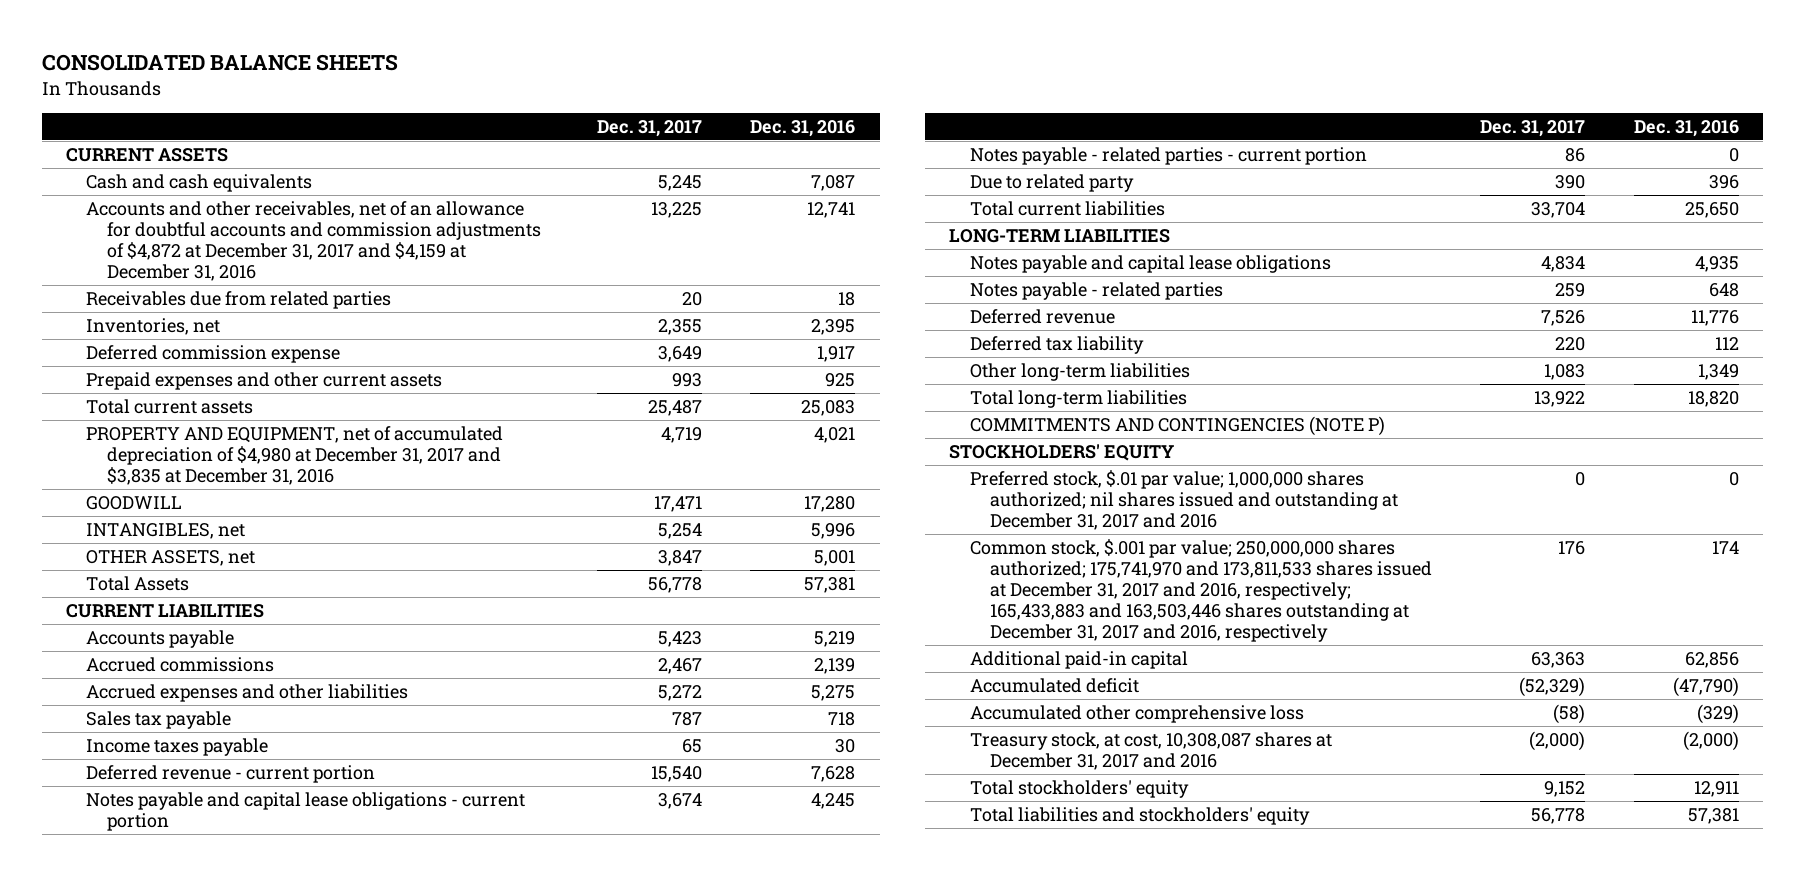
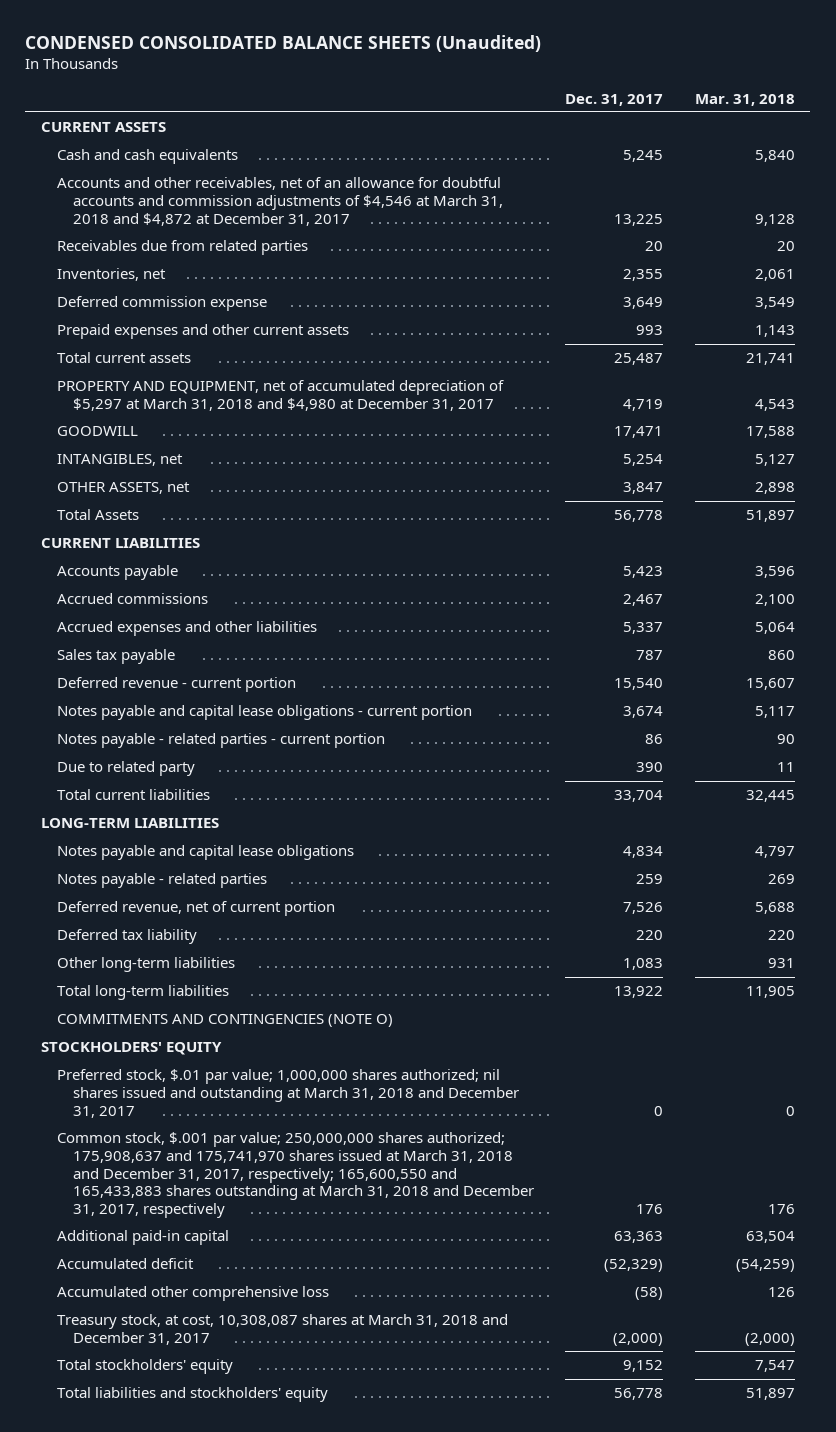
- CONSOLIDATED BALANCE SHEETS
+ CONDENSED CONSOLIDATED BALANCE SHEETS (Unaudited)
- | Dec. 31, 2017 | Dec. 31, 2016
+ | Dec. 31, 2017 | Mar. 31, 2018
- Accounts and other receivables, net of an allowance for doubtful accounts and commission adjustments of $4,872 at December 31, 2017 and $4,159 at December 31, 2016 | 13,225 | 12,741
+ Accounts and other receivables, net of an allowance for doubtful accounts and commission adjustments of $4,546 at March 31, 2018 and $4,872 at December 31, 2017 | 13,225 | 9,128
- PROPERTY AND EQUIPMENT, net of accumulated depreciation of $4,980 at December 31, 2017 and $3,835 at December 31, 2016 | 4,719 | 4,021
+ PROPERTY AND EQUIPMENT, net of accumulated depreciation of $5,297 at March 31, 2018 and $4,980 at December 31, 2017 | 4,719 | 4,543
- Accrued expenses and other liabilities | 5,272 | 5,275
+ Accrued expenses and other liabilities | 5,337 | 5,064
- Income taxes payable | 65 | 30
- Deferred revenue | 7,526 | 11,776
+ Deferred revenue, net of current portion | 7,526 | 5,688
- COMMITMENTS AND CONTINGENCIES (NOTE P)
+ COMMITMENTS AND CONTINGENCIES (NOTE O)
- Preferred stock, $.01 par value; 1,000,000 shares authorized; nil shares issued and outstanding at December 31, 2017 and 2016 | 0 | 0
- Common stock, $.001 par value; 250,000,000 shares authorized; 175,741,970 and 173,811,533 shares issued at December 31, 2017 and 2016, respectively; 165,433,883 and 163,503,446 shares outstanding at December 31, 2017 and 2016, respectively | 176 | 174
+ Preferred stock, $.01 par value; 1,000,000 shares authorized; nil shares issued and outstanding at March 31, 2018 and December 31, 2017 | 0 | 0
+ Common stock, $.001 par value; 250,000,000 shares authorized; 175,908,637 and 175,741,970 shares issued at March 31, 2018 and December 31, 2017, respectively; 165,600,550 and 165,433,883 shares outstanding at March 31, 2018 and December 31, 2017, respectively | 176 | 176
- Treasury stock, at cost, 10,308,087 shares at December 31, 2017 and 2016 | (2,000) | (2,000)
+ Treasury stock, at cost, 10,308,087 shares at March 31, 2018 and December 31, 2017 | (2,000) | (2,000)

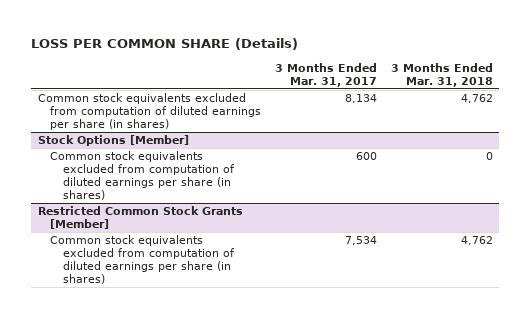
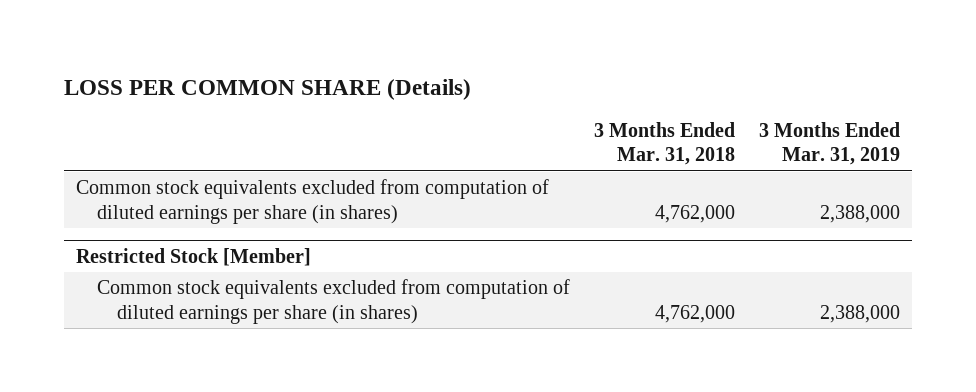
- | 3 Months Ended Mar. 31, 2017 | 3 Months Ended Mar. 31, 2018
+ | 3 Months Ended Mar. 31, 2018 | 3 Months Ended Mar. 31, 2019
- Common stock equivalents excluded from computation of diluted earnings per share (in shares) | 8,134 | 4,762
- Stock Options [Member]
- Common stock equivalents excluded from computation of diluted earnings per share (in shares) | 600 | 0
- Restricted Common Stock Grants [Member]
- Common stock equivalents excluded from computation of diluted earnings per share (in shares) | 7,534 | 4,762
+ Common stock equivalents excluded from computation of diluted earnings per share (in shares) | 4,762,000 | 2,388,000
+ Restricted Stock [Member]
+ Common stock equivalents excluded from computation of diluted earnings per share (in shares) | 4,762,000 | 2,388,000

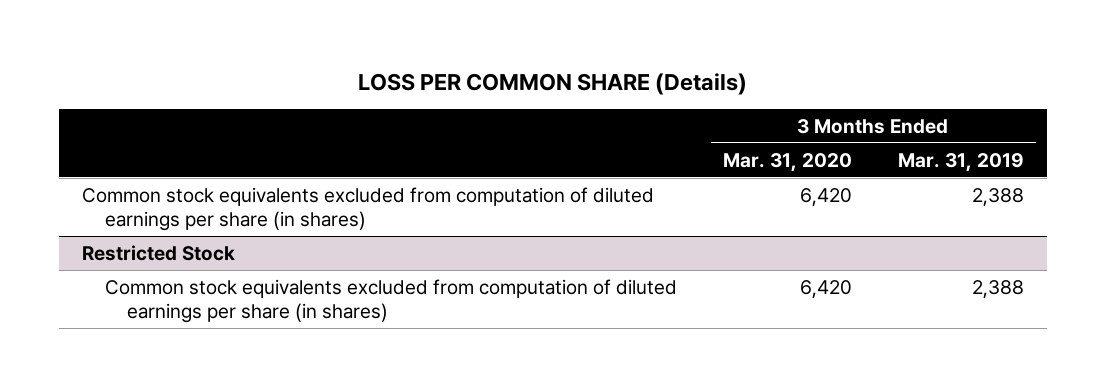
- | 3 Months Ended Mar. 31, 2018 | 3 Months Ended Mar. 31, 2019
+ | 3 Months Ended Mar. 31, 2020 | 3 Months Ended Mar. 31, 2019
- Common stock equivalents excluded from computation of diluted earnings per share (in shares) | 4,762,000 | 2,388,000
- Restricted Stock [Member]
- Common stock equivalents excluded from computation of diluted earnings per share (in shares) | 4,762,000 | 2,388,000
+ Common stock equivalents excluded from computation of diluted earnings per share (in shares) | 6,420 | 2,388
+ Restricted Stock
+ Common stock equivalents excluded from computation of diluted earnings per share (in shares) | 6,420 | 2,388

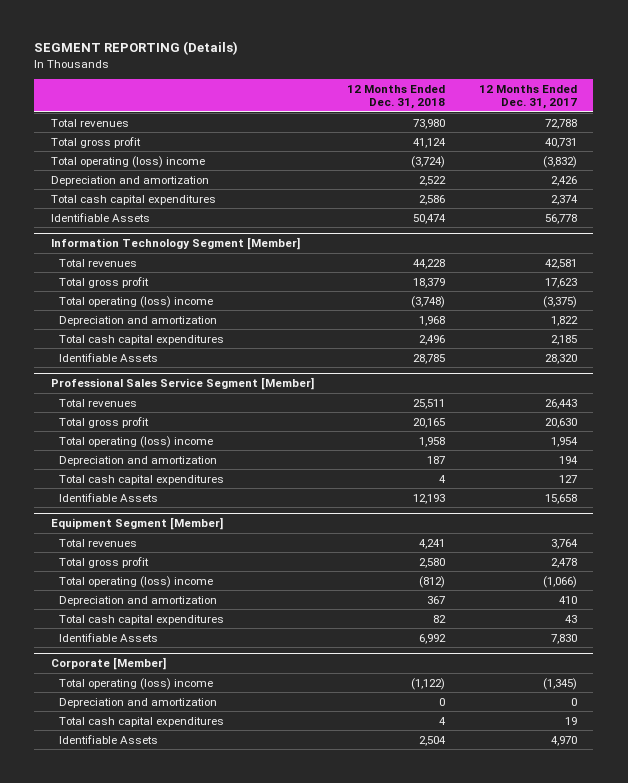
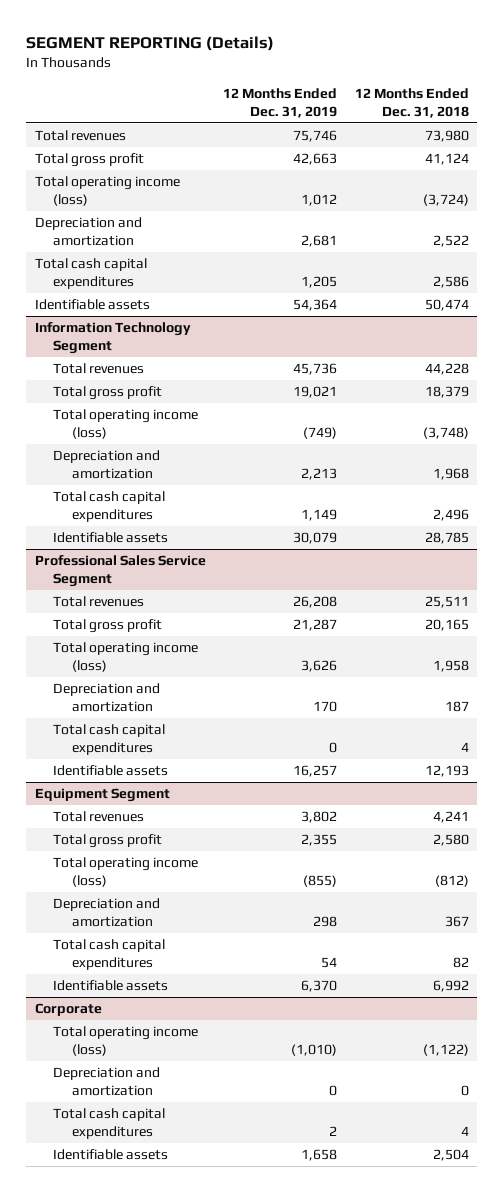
- | 12 Months Ended Dec. 31, 2018 | 12 Months Ended Dec. 31, 2017
+ | 12 Months Ended Dec. 31, 2019 | 12 Months Ended Dec. 31, 2018
- Total operating (loss) income | (3,724) | (3,832)
+ Total operating income (loss) | 1,012 | (3,724)
- Identifiable Assets | 50,474 | 56,778
- Information Technology Segment [Member]
+ Identifiable assets | 54,364 | 50,474
+ Information Technology Segment
- Total operating (loss) income | (3,748) | (3,375)
+ Total operating income (loss) | (749) | (3,748)
- Identifiable Assets | 28,785 | 28,320
- Professional Sales Service Segment [Member]
+ Identifiable assets | 30,079 | 28,785
+ Professional Sales Service Segment
- Total operating (loss) income | 1,958 | 1,954
+ Total operating income (loss) | 3,626 | 1,958
- Identifiable Assets | 12,193 | 15,658
- Equipment Segment [Member]
+ Identifiable assets | 16,257 | 12,193
+ Equipment Segment
- Total operating (loss) income | (812) | (1,066)
+ Total operating income (loss) | (855) | (812)
- Identifiable Assets | 6,992 | 7,830
- Corporate [Member]
- Total operating (loss) income | (1,122) | (1,345)
+ Identifiable assets | 6,370 | 6,992
+ Corporate
+ Total operating income (loss) | (1,010) | (1,122)
- Identifiable Assets | 2,504 | 4,970
+ Identifiable assets | 1,658 | 2,504

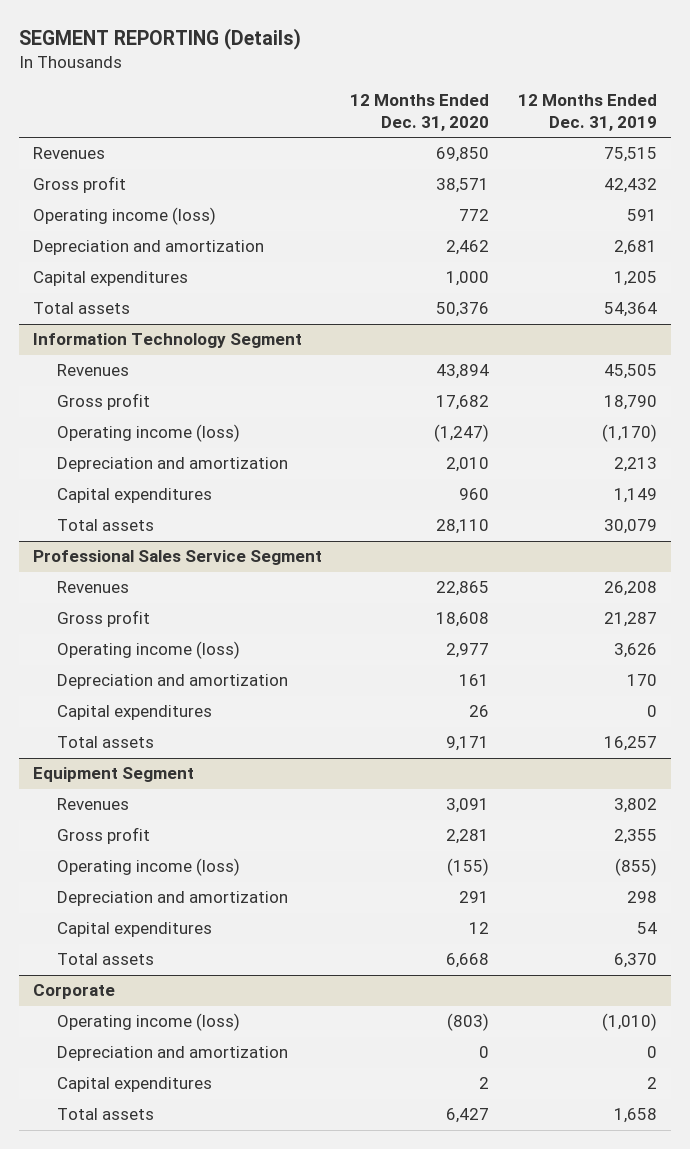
- | 12 Months Ended Dec. 31, 2019 | 12 Months Ended Dec. 31, 2018
+ | 12 Months Ended Dec. 31, 2020 | 12 Months Ended Dec. 31, 2019
- Total revenues | 75,746 | 73,980
- Total gross profit | 42,663 | 41,124
- Total operating income (loss) | 1,012 | (3,724)
+ Revenues | 69,850 | 75,515
+ Gross profit | 38,571 | 42,432
+ Operating income (loss) | 772 | 591
- Total cash capital expenditures | 1,205 | 2,586
- Identifiable assets | 54,364 | 50,474
+ Capital expenditures | 1,000 | 1,205
+ Total assets | 50,376 | 54,364
@ Information Technology Segment
- Total revenues | 45,736 | 44,228
- Total gross profit | 19,021 | 18,379
- Total operating income (loss) | (749) | (3,748)
+ Revenues | 43,894 | 45,505
+ Gross profit | 17,682 | 18,790
+ Operating income (loss) | (1,247) | (1,170)
- Total cash capital expenditures | 1,149 | 2,496
- Identifiable assets | 30,079 | 28,785
+ Capital expenditures | 960 | 1,149
+ Total assets | 28,110 | 30,079
@ Professional Sales Service Segment
- Total revenues | 26,208 | 25,511
- Total gross profit | 21,287 | 20,165
- Total operating income (loss) | 3,626 | 1,958
+ Revenues | 22,865 | 26,208
+ Gross profit | 18,608 | 21,287
+ Operating income (loss) | 2,977 | 3,626
- Total cash capital expenditures | 0 | 4
- Identifiable assets | 16,257 | 12,193
+ Capital expenditures | 26 | 0
+ Total assets | 9,171 | 16,257
@ Equipment Segment
- Total revenues | 3,802 | 4,241
- Total gross profit | 2,355 | 2,580
- Total operating income (loss) | (855) | (812)
+ Revenues | 3,091 | 3,802
+ Gross profit | 2,281 | 2,355
+ Operating income (loss) | (155) | (855)
- Total cash capital expenditures | 54 | 82
- Identifiable assets | 6,370 | 6,992
+ Capital expenditures | 12 | 54
+ Total assets | 6,668 | 6,370
@ Corporate
- Total operating income (loss) | (1,010) | (1,122)
+ Operating income (loss) | (803) | (1,010)
- Total cash capital expenditures | 2 | 4
- Identifiable assets | 1,658 | 2,504
+ Capital expenditures | 2 | 2
+ Total assets | 6,427 | 1,658

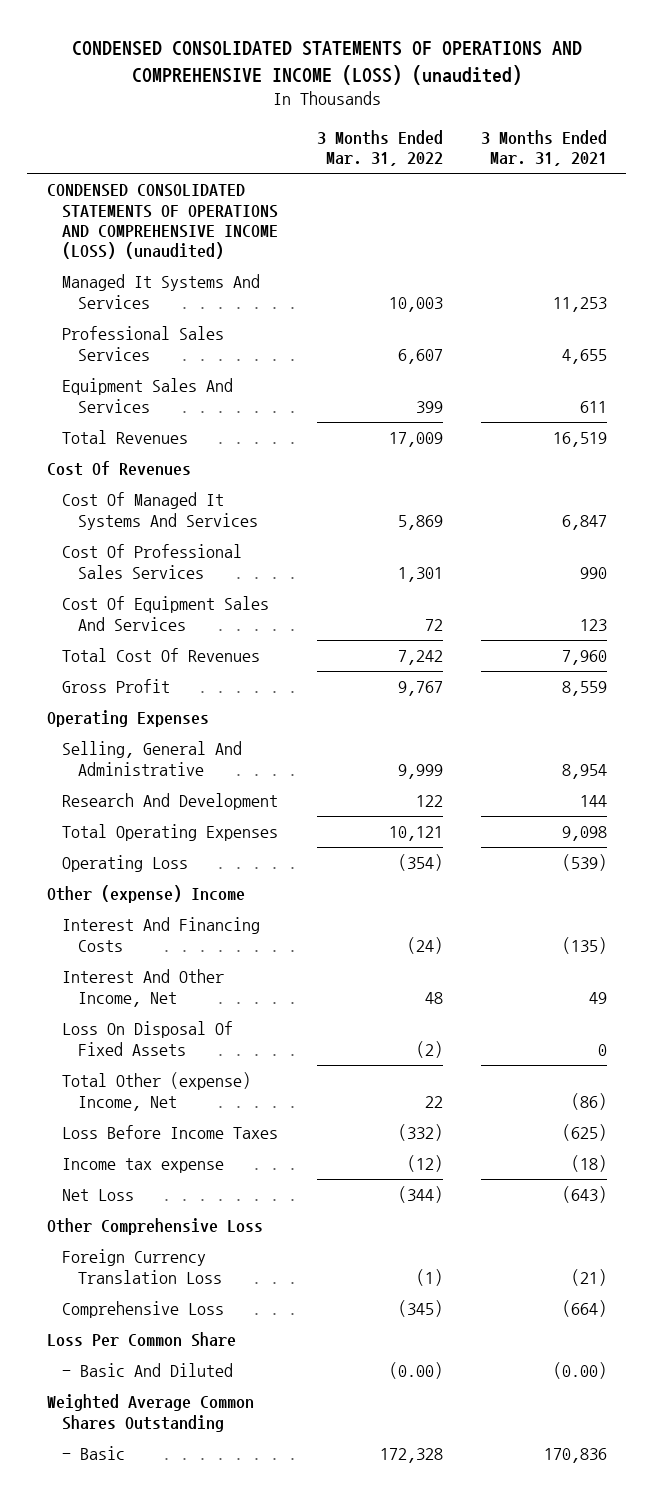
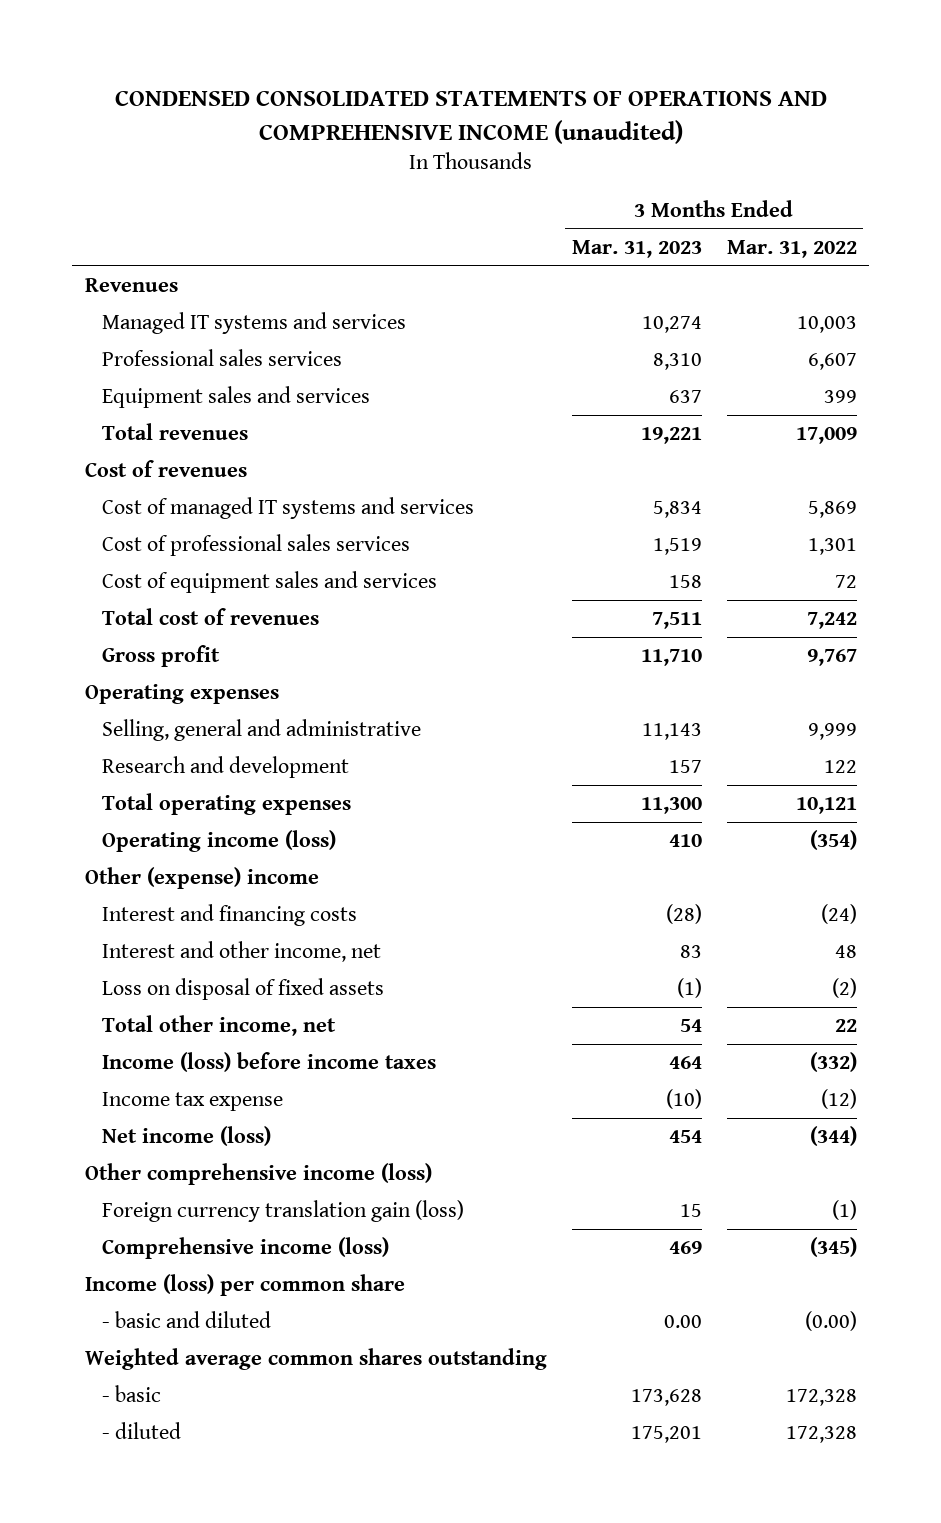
- CONDENSED CONSOLIDATED STATEMENTS OF OPERATIONS AND COMPREHENSIVE INCOME (LOSS) (unaudited)
+ CONDENSED CONSOLIDATED STATEMENTS OF OPERATIONS AND COMPREHENSIVE INCOME (unaudited)
- | 3 Months Ended Mar. 31, 2022 | 3 Months Ended Mar. 31, 2021
+ | 3 Months Ended Mar. 31, 2023 | 3 Months Ended Mar. 31, 2022
- CONDENSED CONSOLIDATED STATEMENTS OF OPERATIONS AND COMPREHENSIVE INCOME (LOSS) (unaudited)
- Managed It Systems And Services | 10,003 | 11,253
- Professional Sales Services | 6,607 | 4,655
- Equipment Sales And Services | 399 | 611
- Total Revenues | 17,009 | 16,519
- Cost Of Revenues
- Cost Of Managed It Systems And Services | 5,869 | 6,847
- Cost Of Professional Sales Services | 1,301 | 990
- Cost Of Equipment Sales And Services | 72 | 123
- Total Cost Of Revenues | 7,242 | 7,960
- Gross Profit | 9,767 | 8,559
- Operating Expenses
- Selling, General And Administrative | 9,999 | 8,954
- Research And Development | 122 | 144
- Total Operating Expenses | 10,121 | 9,098
- Operating Loss | (354) | (539)
- Other (expense) Income
- Interest And Financing Costs | (24) | (135)
- Interest And Other Income, Net | 48 | 49
- Loss On Disposal Of Fixed Assets | (2) | 0
- Total Other (expense) Income, Net | 22 | (86)
- Loss Before Income Taxes | (332) | (625)
+ Revenues
+ Managed IT systems and services | 10,274 | 10,003
+ Professional sales services | 8,310 | 6,607
+ Equipment sales and services | 637 | 399
+ Total revenues | 19,221 | 17,009
+ Cost of revenues
+ Cost of managed IT systems and services | 5,834 | 5,869
+ Cost of professional sales services | 1,519 | 1,301
+ Cost of equipment sales and services | 158 | 72
+ Total cost of revenues | 7,511 | 7,242
+ Gross profit | 11,710 | 9,767
+ Operating expenses
+ Selling, general and administrative | 11,143 | 9,999
+ Research and development | 157 | 122
+ Total operating expenses | 11,300 | 10,121
+ Operating income (loss) | 410 | (354)
+ Other (expense) income
+ Interest and financing costs | (28) | (24)
+ Interest and other income, net | 83 | 48
+ Loss on disposal of fixed assets | (1) | (2)
+ Total other income, net | 54 | 22
+ Income (loss) before income taxes | 464 | (332)
- Net Loss | (344) | (643)
- Other Comprehensive Loss
- Foreign Currency Translation Loss | (1) | (21)
- Comprehensive Loss | (345) | (664)
- Loss Per Common Share
- - Basic And Diluted | (0.00) | (0.00)
- Weighted Average Common Shares Outstanding
- - Basic | 172,328 | 170,836
+ Net income (loss) | 454 | (344)
+ Other comprehensive income (loss)
+ Foreign currency translation gain (loss) | 15 | (1)
+ Comprehensive income (loss) | 469 | (345)
+ Income (loss) per common share
+ - basic and diluted | 0.00 | (0.00)
+ Weighted average common shares outstanding
+ - basic | 173,628 | 172,328
+ - diluted | 175,201 | 172,328

